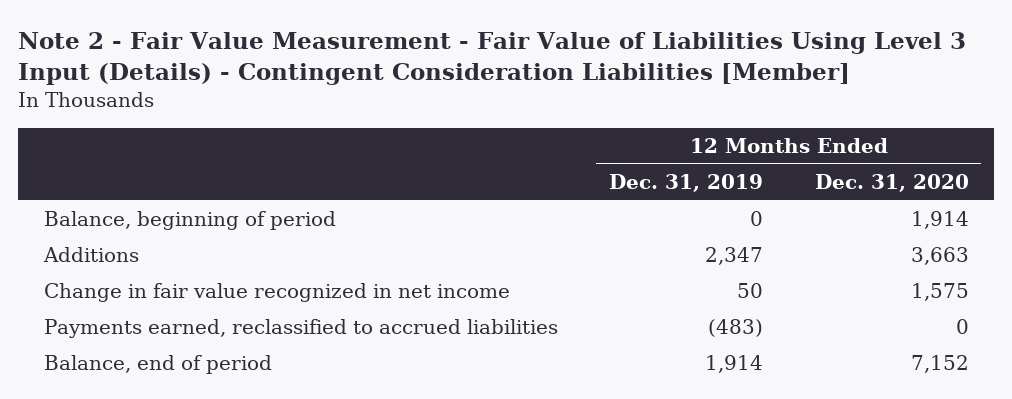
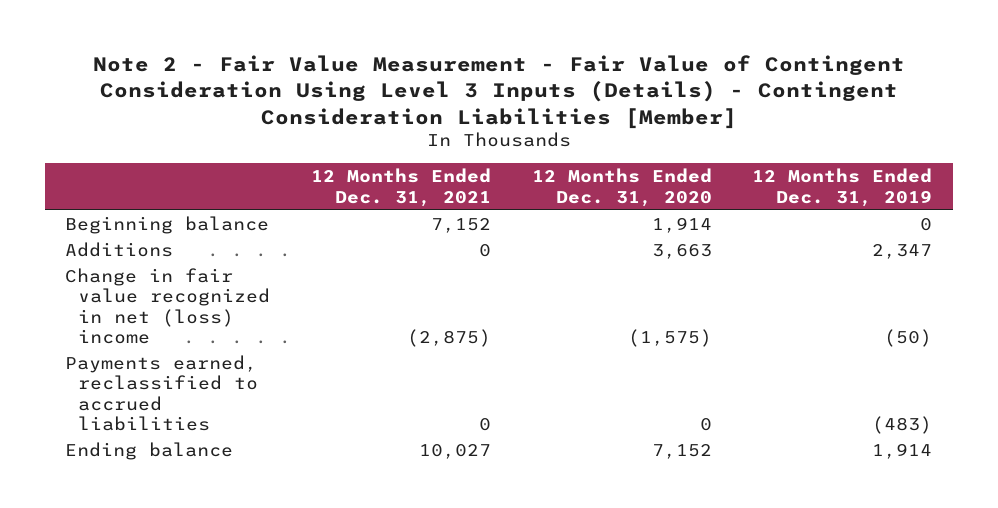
- Note 2 - Fair Value Measurement - Fair Value of Liabilities Using Level 3 Input (Details) - Contingent Consideration Liabilities [Member]
+ Note 2 - Fair Value Measurement - Fair Value of Contingent Consideration Using Level 3 Inputs (Details) - Contingent Consideration Liabilities [Member]
- | 12 Months Ended Dec. 31, 2019 | 12 Months Ended Dec. 31, 2020
+ | 12 Months Ended Dec. 31, 2021 | 12 Months Ended Dec. 31, 2020 | 12 Months Ended Dec. 31, 2019
- Balance, beginning of period | 0 | 1,914
+ Beginning balance | 7,152 | 1,914 | 0
- Change in fair value recognized in net income | 50 | 1,575
+ Change in fair value recognized in net (loss) income | (2,875) | (1,575) | (50)
- Balance, end of period | 1,914 | 7,152
+ Ending balance | 10,027 | 7,152 | 1,914

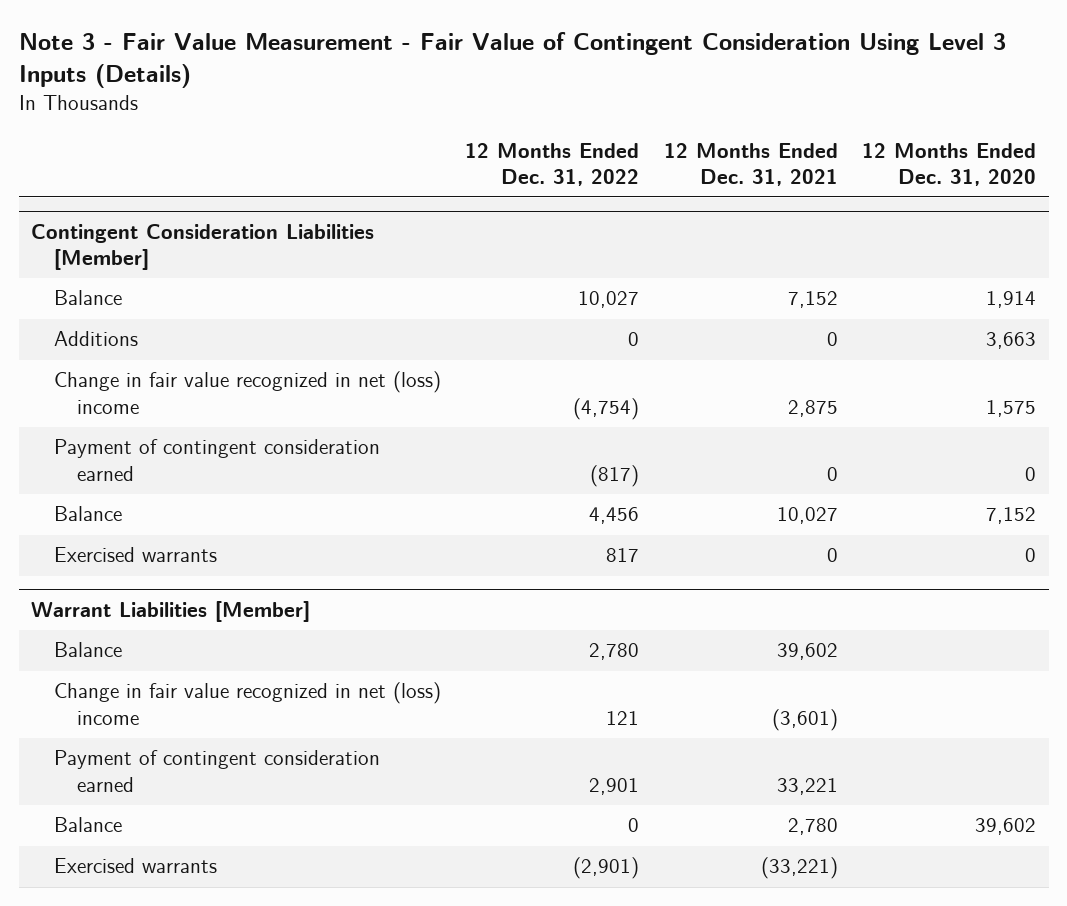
- Note 2 - Fair Value Measurement - Fair Value of Contingent Consideration Using Level 3 Inputs (Details) - Contingent Consideration Liabilities [Member]
+ Note 3 - Fair Value Measurement - Fair Value of Contingent Consideration Using Level 3 Inputs (Details)
- | 12 Months Ended Dec. 31, 2021 | 12 Months Ended Dec. 31, 2020 | 12 Months Ended Dec. 31, 2019
+ | 12 Months Ended Dec. 31, 2022 | 12 Months Ended Dec. 31, 2021 | 12 Months Ended Dec. 31, 2020
- Beginning balance | 7,152 | 1,914 | 0
+ Contingent Consideration Liabilities [Member]
+ Balance | 10,027 | 7,152 | 1,914
- Change in fair value recognized in net (loss) income | (2,875) | (1,575) | (50)
- Payments earned, reclassified to accrued liabilities | 0 | 0 | (483)
- Ending balance | 10,027 | 7,152 | 1,914
+ Change in fair value recognized in net (loss) income | (4,754) | 2,875 | 1,575
+ Payment of contingent consideration earned | (817) | 0 | 0
+ Balance | 4,456 | 10,027 | 7,152
+ Exercised warrants | 817 | 0 | 0
+ Warrant Liabilities [Member]
+ Balance | 2,780 | 39,602 |
+ Change in fair value recognized in net (loss) income | 121 | (3,601) |
+ Payment of contingent consideration earned | 2,901 | 33,221 |
+ Balance | 0 | 2,780 | 39,602
+ Exercised warrants | (2,901) | (33,221) |

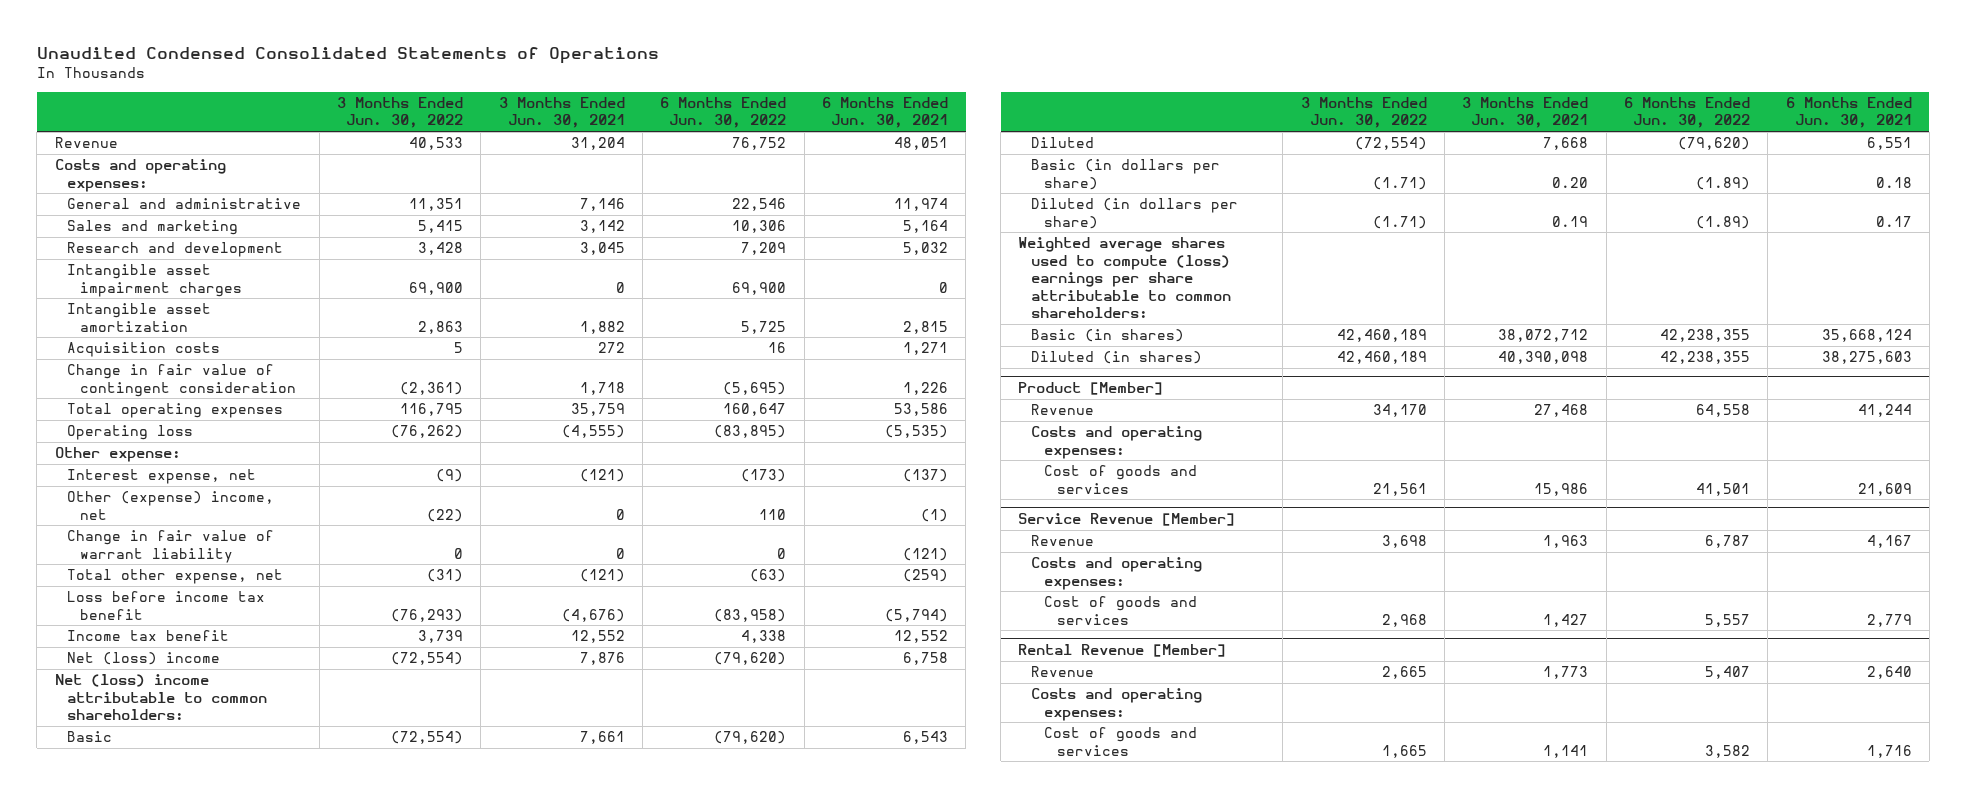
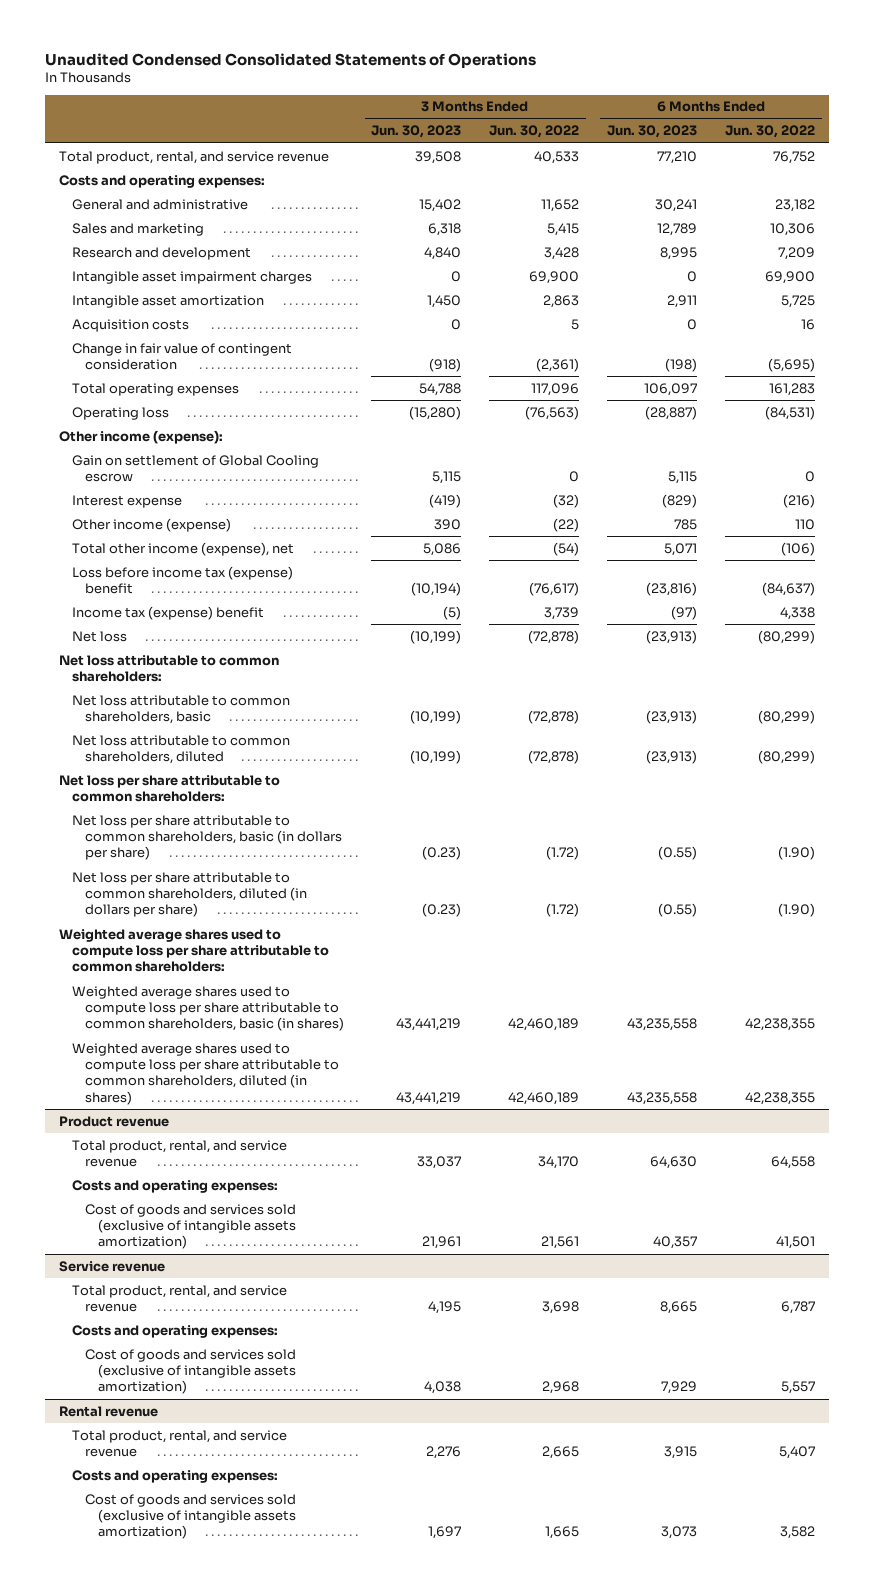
- | 3 Months Ended Jun. 30, 2022 | 3 Months Ended Jun. 30, 2021 | 6 Months Ended Jun. 30, 2022 | 6 Months Ended Jun. 30, 2021
+ | 3 Months Ended Jun. 30, 2023 | 3 Months Ended Jun. 30, 2022 | 6 Months Ended Jun. 30, 2023 | 6 Months Ended Jun. 30, 2022
- Revenue | 40,533 | 31,204 | 76,752 | 48,051
+ Total product, rental, and service revenue | 39,508 | 40,533 | 77,210 | 76,752
- General and administrative | 11,351 | 7,146 | 22,546 | 11,974
+ General and administrative | 15,402 | 11,652 | 30,241 | 23,182
- Total operating expenses | 116,795 | 35,759 | 160,647 | 53,586
- Operating loss | (76,262) | (4,555) | (83,895) | (5,535)
- Other expense:
- Interest expense, net | (9) | (121) | (173) | (137)
- Other (expense) income, net | (22) | 0 | 110 | (1)
- Change in fair value of warrant liability | 0 | 0 | 0 | (121)
- Total other expense, net | (31) | (121) | (63) | (259)
- Loss before income tax benefit | (76,293) | (4,676) | (83,958) | (5,794)
- Income tax benefit | 3,739 | 12,552 | 4,338 | 12,552
- Net (loss) income | (72,554) | 7,876 | (79,620) | 6,758
- Net (loss) income attributable to common shareholders:
- Basic | (72,554) | 7,661 | (79,620) | 6,543
- Diluted | (72,554) | 7,668 | (79,620) | 6,551
- Basic (in dollars per share) | (1.71) | 0.20 | (1.89) | 0.18
- Diluted (in dollars per share) | (1.71) | 0.19 | (1.89) | 0.17
- Weighted average shares used to compute (loss) earnings per share attributable to common shareholders:
- Basic (in shares) | 42,460,189 | 38,072,712 | 42,238,355 | 35,668,124
- Diluted (in shares) | 42,460,189 | 40,390,098 | 42,238,355 | 38,275,603
- Product [Member]
- Revenue | 34,170 | 27,468 | 64,558 | 41,244
+ Total operating expenses | 54,788 | 117,096 | 106,097 | 161,283
+ Operating loss | (15,280) | (76,563) | (28,887) | (84,531)
+ Other income (expense):
+ Gain on settlement of Global Cooling escrow | 5,115 | 0 | 5,115 | 0
+ Interest expense | (419) | (32) | (829) | (216)
+ Other income (expense) | 390 | (22) | 785 | 110
+ Total other income (expense), net | 5,086 | (54) | 5,071 | (106)
+ Loss before income tax (expense) benefit | (10,194) | (76,617) | (23,816) | (84,637)
+ Income tax (expense) benefit | (5) | 3,739 | (97) | 4,338
+ Net loss | (10,199) | (72,878) | (23,913) | (80,299)
+ Net loss attributable to common shareholders:
+ Net loss attributable to common shareholders, basic | (10,199) | (72,878) | (23,913) | (80,299)
+ Net loss attributable to common shareholders, diluted | (10,199) | (72,878) | (23,913) | (80,299)
+ Net loss per share attributable to common shareholders:
+ Net loss per share attributable to common shareholders, basic (in dollars per share) | (0.23) | (1.72) | (0.55) | (1.90)
+ Net loss per share attributable to common shareholders, diluted (in dollars per share) | (0.23) | (1.72) | (0.55) | (1.90)
+ Weighted average shares used to compute loss per share attributable to common shareholders:
+ Weighted average shares used to compute loss per share attributable to common shareholders, basic (in shares) | 43,441,219 | 42,460,189 | 43,235,558 | 42,238,355
+ Weighted average shares used to compute loss per share attributable to common shareholders, diluted (in shares) | 43,441,219 | 42,460,189 | 43,235,558 | 42,238,355
+ Product revenue
+ Total product, rental, and service revenue | 33,037 | 34,170 | 64,630 | 64,558
- Cost of goods and services | 21,561 | 15,986 | 41,501 | 21,609
- Service Revenue [Member]
- Revenue | 3,698 | 1,963 | 6,787 | 4,167
+ Cost of goods and services sold (exclusive of intangible assets amortization) | 21,961 | 21,561 | 40,357 | 41,501
+ Service revenue
+ Total product, rental, and service revenue | 4,195 | 3,698 | 8,665 | 6,787
- Cost of goods and services | 2,968 | 1,427 | 5,557 | 2,779
- Rental Revenue [Member]
- Revenue | 2,665 | 1,773 | 5,407 | 2,640
+ Cost of goods and services sold (exclusive of intangible assets amortization) | 4,038 | 2,968 | 7,929 | 5,557
+ Rental revenue
+ Total product, rental, and service revenue | 2,276 | 2,665 | 3,915 | 5,407
- Cost of goods and services | 1,665 | 1,141 | 3,582 | 1,716
+ Cost of goods and services sold (exclusive of intangible assets amortization) | 1,697 | 1,665 | 3,073 | 3,582

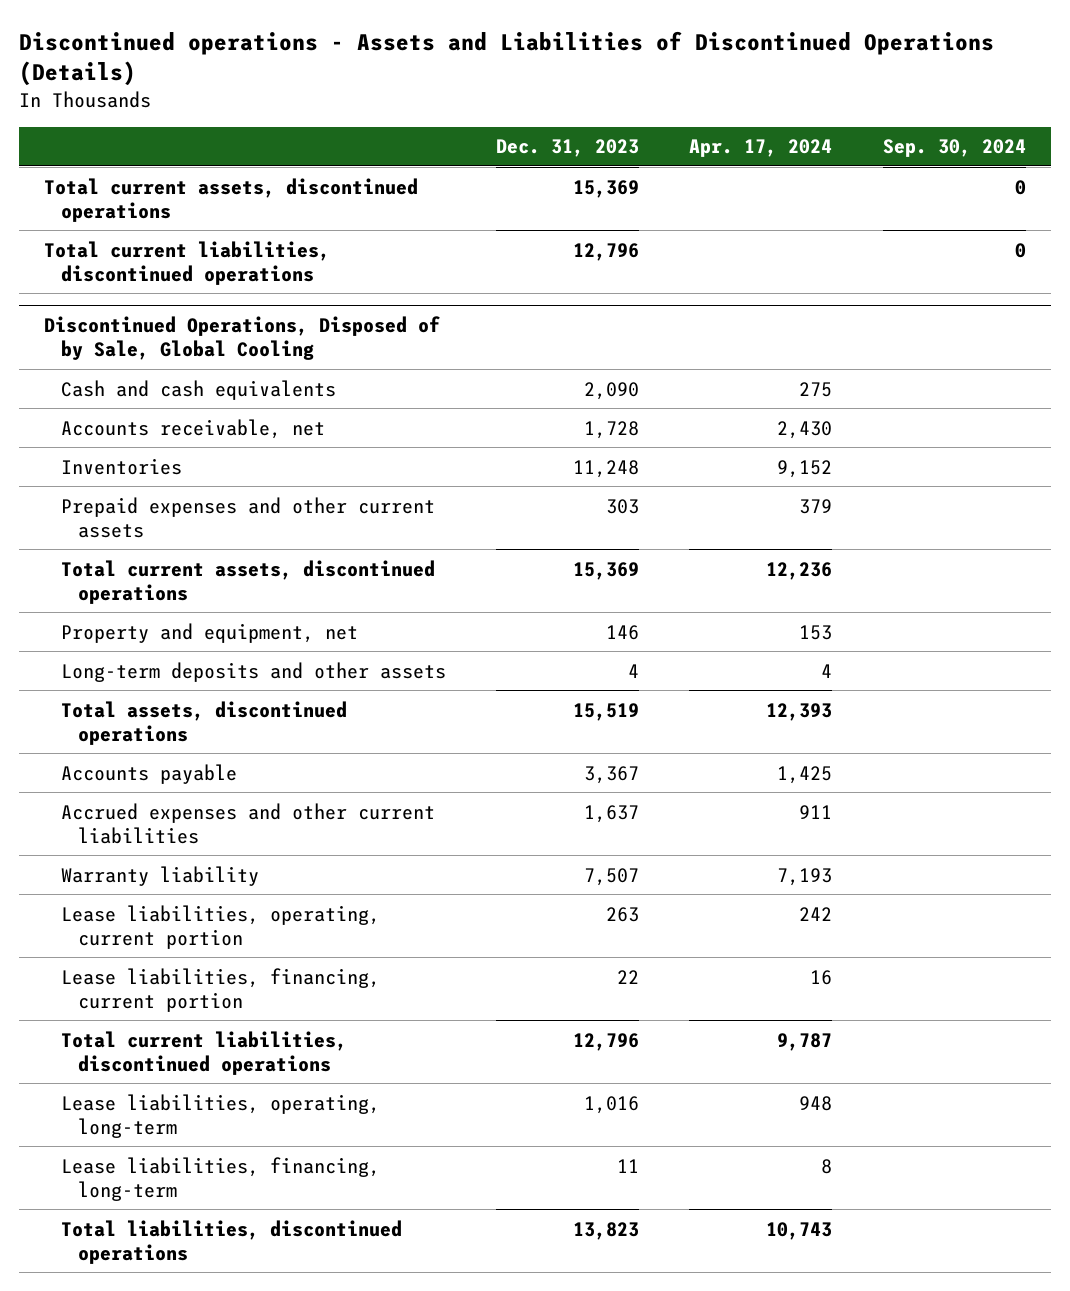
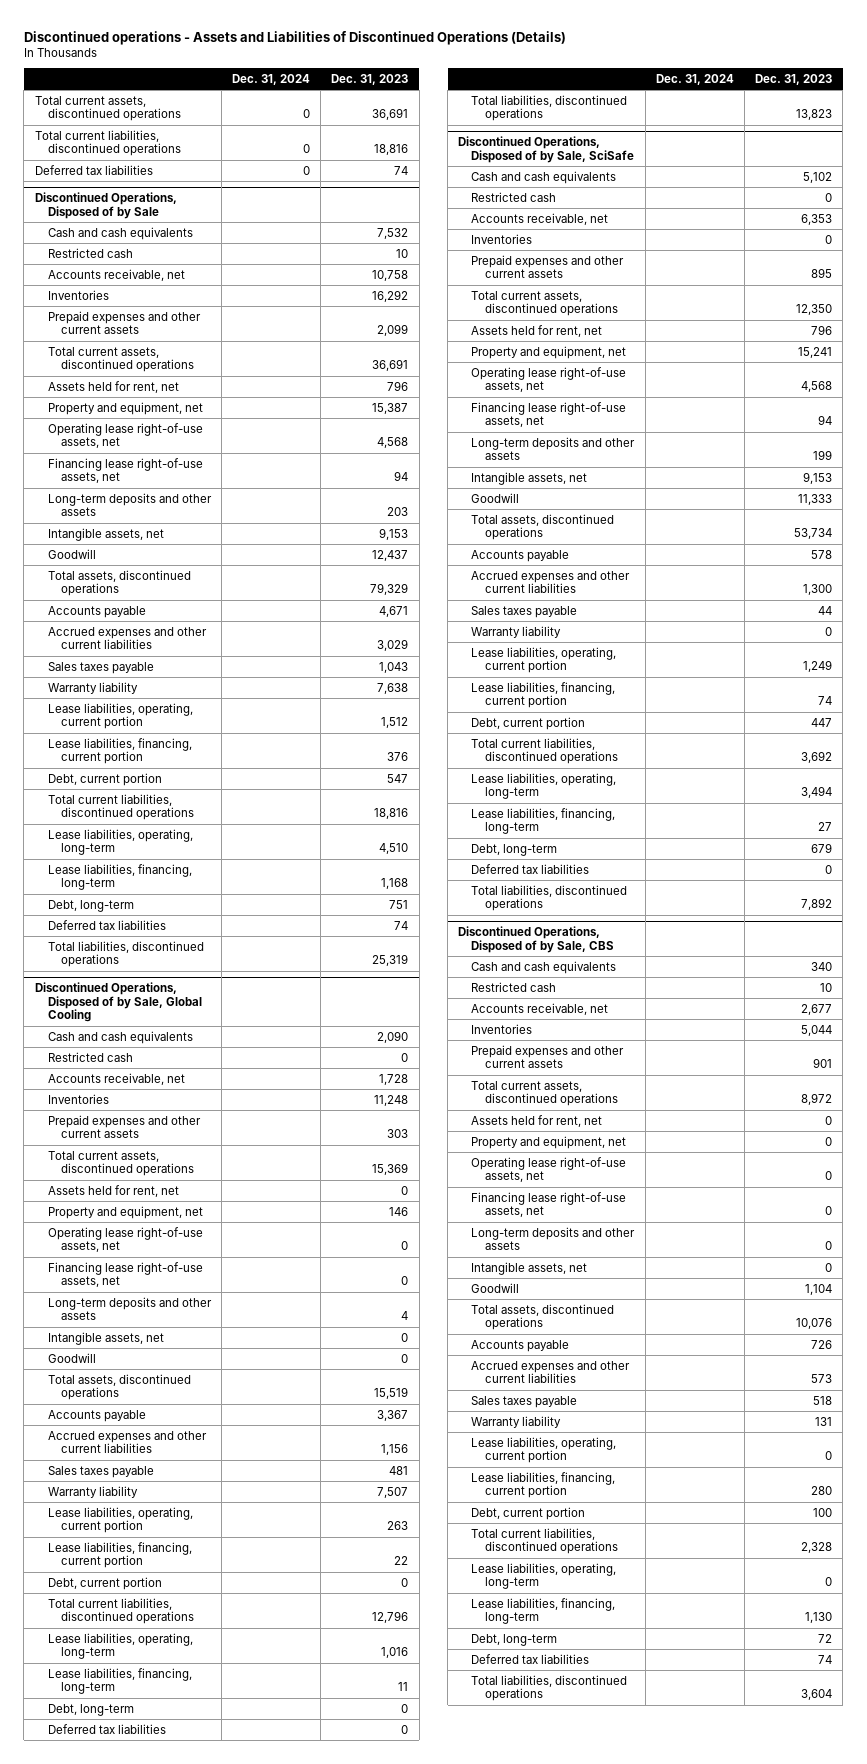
- | Dec. 31, 2023 | Apr. 17, 2024 | Sep. 30, 2024
+ | Dec. 31, 2024 | Dec. 31, 2023
- Total current assets, discontinued operations | 15,369 | | 0
- Total current liabilities, discontinued operations | 12,796 | | 0
+ Total current assets, discontinued operations | 0 | 36,691
+ Total current liabilities, discontinued operations | 0 | 18,816
+ Deferred tax liabilities | 0 | 74
+ Discontinued Operations, Disposed of by Sale
+ Cash and cash equivalents | | 7,532
+ Restricted cash | | 10
+ Accounts receivable, net | | 10,758
+ Inventories | | 16,292
+ Prepaid expenses and other current assets | | 2,099
+ Total current assets, discontinued operations | | 36,691
+ Assets held for rent, net | | 796
+ Property and equipment, net | | 15,387
+ Operating lease right-of-use assets, net | | 4,568
+ Financing lease right-of-use assets, net | | 94
+ Long-term deposits and other assets | | 203
+ Intangible assets, net | | 9,153
+ Goodwill | | 12,437
+ Total assets, discontinued operations | | 79,329
+ Accounts payable | | 4,671
+ Accrued expenses and other current liabilities | | 3,029
+ Sales taxes payable | | 1,043
+ Warranty liability | | 7,638
+ Lease liabilities, operating, current portion | | 1,512
+ Lease liabilities, financing, current portion | | 376
+ Debt, current portion | | 547
+ Total current liabilities, discontinued operations | | 18,816
+ Lease liabilities, operating, long-term | | 4,510
+ Lease liabilities, financing, long-term | | 1,168
+ Debt, long-term | | 751
+ Deferred tax liabilities | | 74
+ Total liabilities, discontinued operations | | 25,319
@ Discontinued Operations, Disposed of by Sale, Global Cooling
+ Restricted cash | | 0
+ Assets held for rent, net | | 0
+ Operating lease right-of-use assets, net | | 0
+ Financing lease right-of-use assets, net | | 0
+ Intangible assets, net | | 0
+ Goodwill | | 0
- Accrued expenses and other current liabilities | 1,637 | 911 |
+ Accrued expenses and other current liabilities | | 1,156
+ Sales taxes payable | | 481
+ Debt, current portion | | 0
+ Debt, long-term | | 0
+ Deferred tax liabilities | | 0
+ Discontinued Operations, Disposed of by Sale, SciSafe
+ Cash and cash equivalents | | 5,102
+ Restricted cash | | 0
+ Accounts receivable, net | | 6,353
+ Inventories | | 0
+ Prepaid expenses and other current assets | | 895
+ Total current assets, discontinued operations | | 12,350
+ Assets held for rent, net | | 796
+ Property and equipment, net | | 15,241
+ Operating lease right-of-use assets, net | | 4,568
+ Financing lease right-of-use assets, net | | 94
+ Long-term deposits and other assets | | 199
+ Intangible assets, net | | 9,153
+ Goodwill | | 11,333
+ Total assets, discontinued operations | | 53,734
+ Accounts payable | | 578
+ Accrued expenses and other current liabilities | | 1,300
+ Sales taxes payable | | 44
+ Warranty liability | | 0
+ Lease liabilities, operating, current portion | | 1,249
+ Lease liabilities, financing, current portion | | 74
+ Debt, current portion | | 447
+ Total current liabilities, discontinued operations | | 3,692
+ Lease liabilities, operating, long-term | | 3,494
+ Lease liabilities, financing, long-term | | 27
+ Debt, long-term | | 679
+ Deferred tax liabilities | | 0
+ Total liabilities, discontinued operations | | 7,892
+ Discontinued Operations, Disposed of by Sale, CBS
+ Cash and cash equivalents | | 340
+ Restricted cash | | 10
+ Accounts receivable, net | | 2,677
+ Inventories | | 5,044
+ Prepaid expenses and other current assets | | 901
+ Total current assets, discontinued operations | | 8,972
+ Assets held for rent, net | | 0
+ Property and equipment, net | | 0
+ Operating lease right-of-use assets, net | | 0
+ Financing lease right-of-use assets, net | | 0
+ Long-term deposits and other assets | | 0
+ Intangible assets, net | | 0
+ Goodwill | | 1,104
+ Total assets, discontinued operations | | 10,076
+ Accounts payable | | 726
+ Accrued expenses and other current liabilities | | 573
+ Sales taxes payable | | 518
+ Warranty liability | | 131
+ Lease liabilities, operating, current portion | | 0
+ Lease liabilities, financing, current portion | | 280
+ Debt, current portion | | 100
+ Total current liabilities, discontinued operations | | 2,328
+ Lease liabilities, operating, long-term | | 0
+ Lease liabilities, financing, long-term | | 1,130
+ Debt, long-term | | 72
+ Deferred tax liabilities | | 74
+ Total liabilities, discontinued operations | | 3,604

